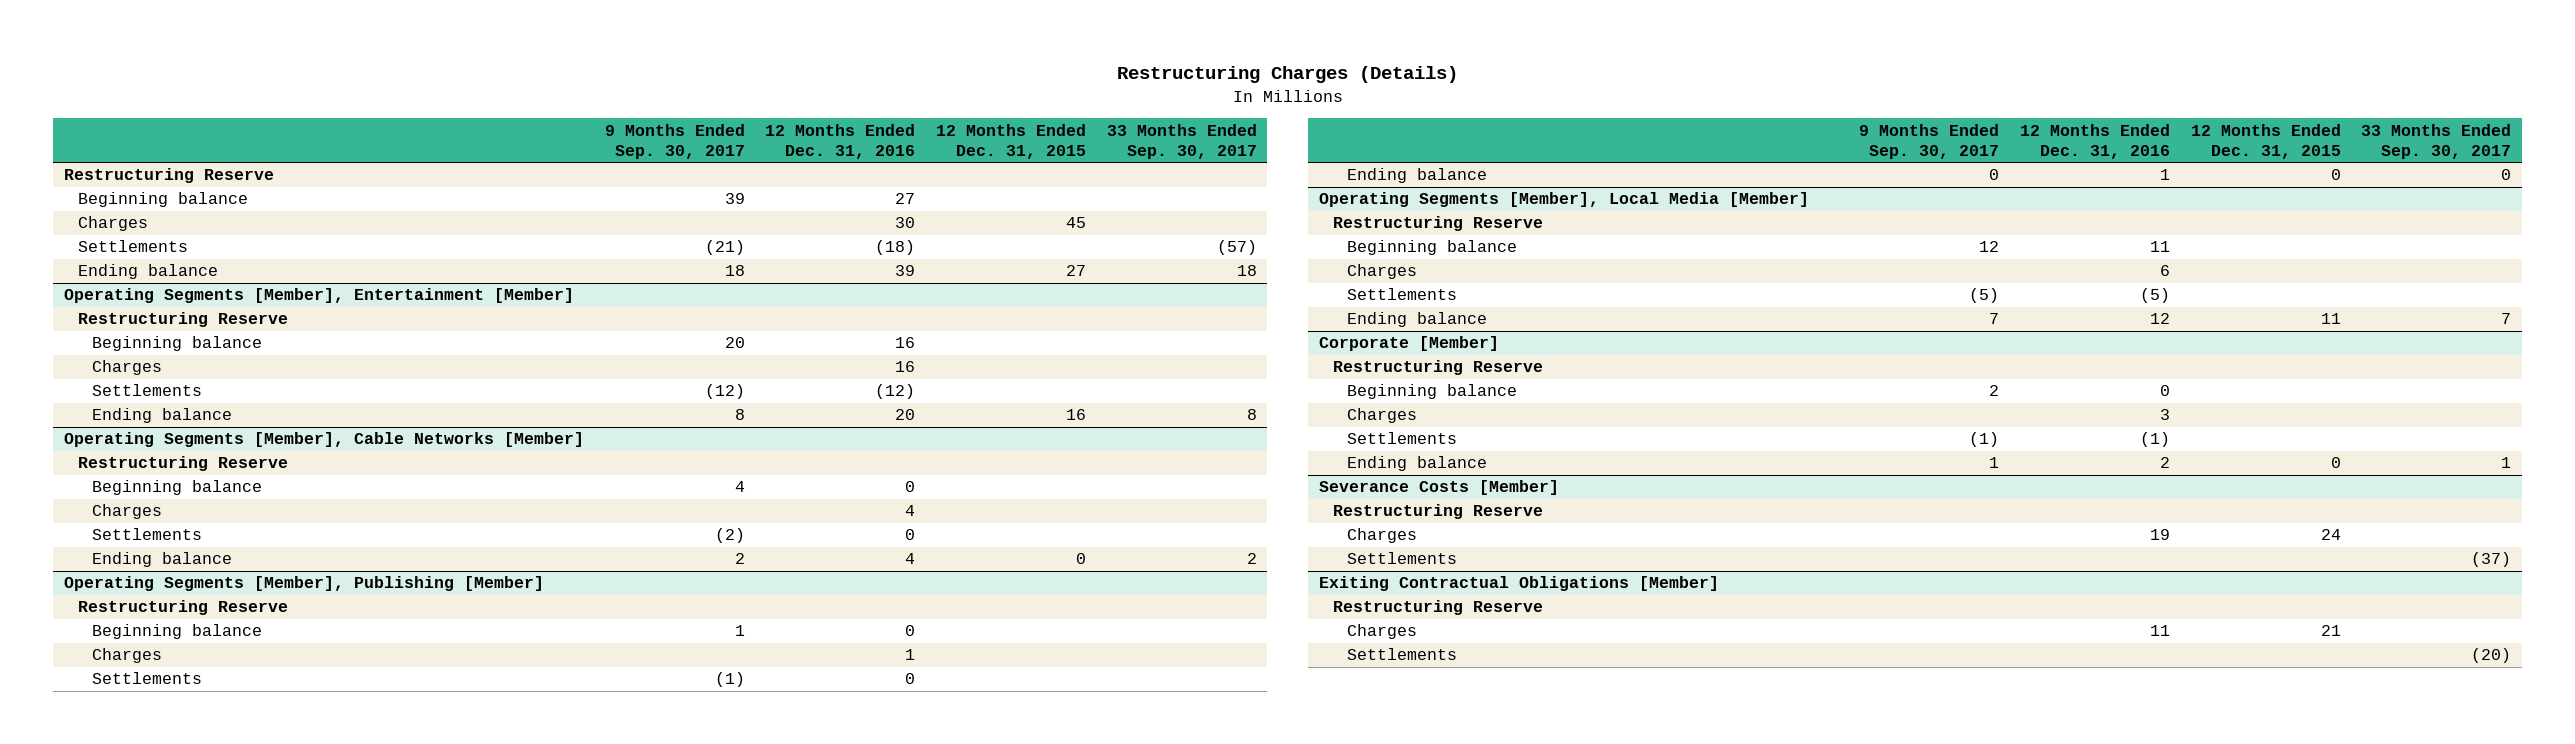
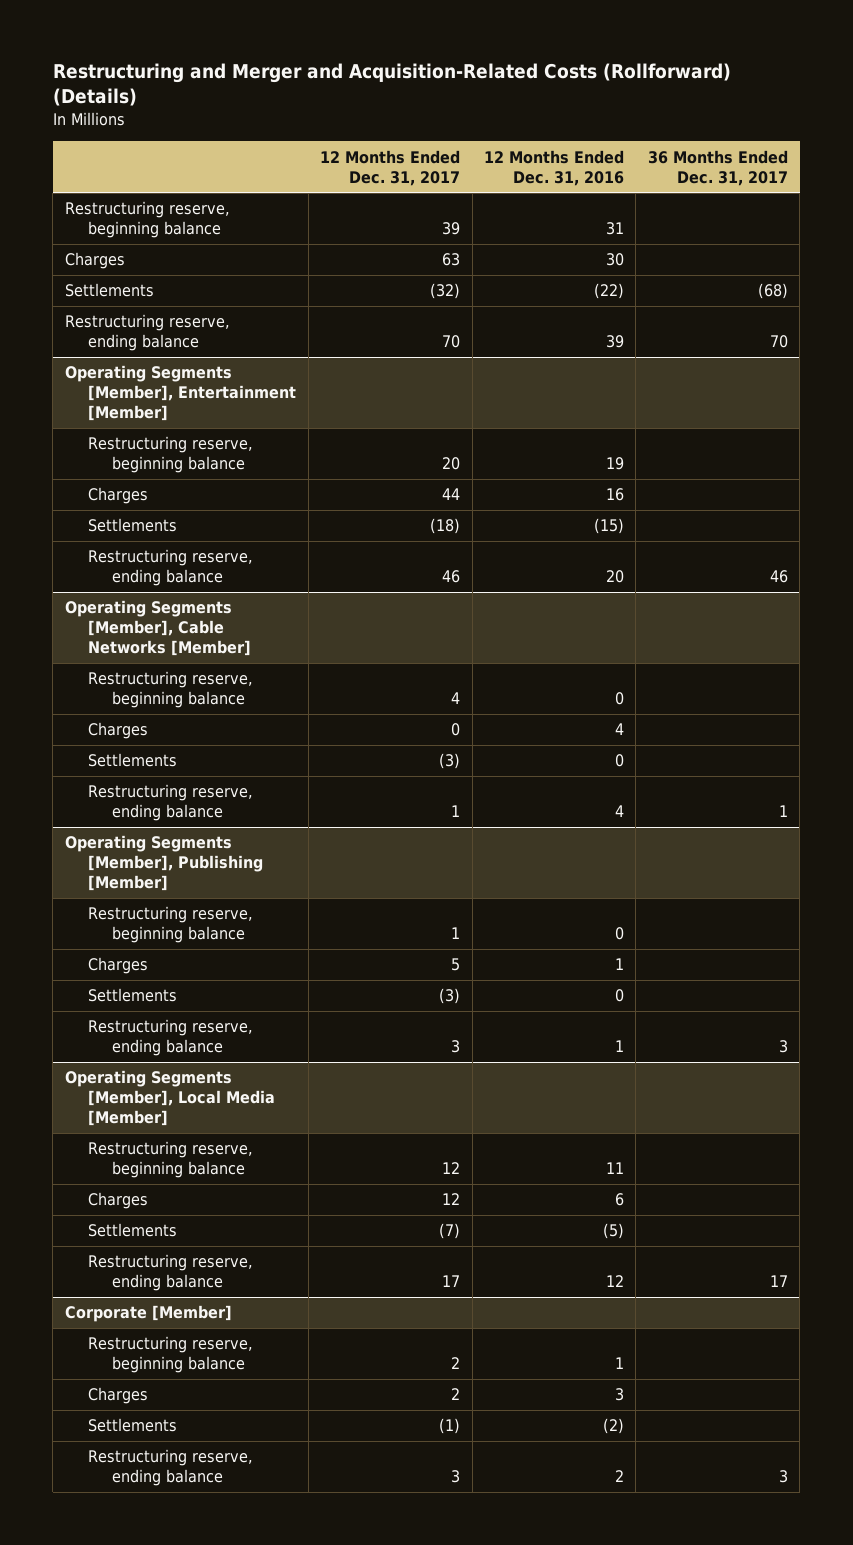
- Restructuring Charges (Details)
+ Restructuring and Merger and Acquisition-Related Costs (Rollforward) (Details)
- | 9 Months Ended Sep. 30, 2017 | 12 Months Ended Dec. 31, 2016 | 12 Months Ended Dec. 31, 2015 | 33 Months Ended Sep. 30, 2017
+ | 12 Months Ended Dec. 31, 2017 | 12 Months Ended Dec. 31, 2016 | 36 Months Ended Dec. 31, 2017
- Restructuring Reserve
- Beginning balance | 39 | 27 | |
+ Restructuring reserve, beginning balance | 39 | 31 |
- Settlements | (21) | (18) | | (57)
- Ending balance | 18 | 39 | 27 | 18
+ Settlements | (32) | (22) | (68)
+ Restructuring reserve, ending balance | 70 | 39 | 70
@ Operating Segments [Member], Entertainment [Member]
- Restructuring Reserve
- Beginning balance | 20 | 16 | |
+ Restructuring reserve, beginning balance | 20 | 19 |
- Settlements | (12) | (12) | |
- Ending balance | 8 | 20 | 16 | 8
+ Settlements | (18) | (15) |
+ Restructuring reserve, ending balance | 46 | 20 | 46
@ Operating Segments [Member], Cable Networks [Member]
- Restructuring Reserve
- Beginning balance | 4 | 0 | |
+ Restructuring reserve, beginning balance | 4 | 0 |
- Ending balance | 2 | 4 | 0 | 2
+ Restructuring reserve, ending balance | 1 | 4 | 1
@ Operating Segments [Member], Publishing [Member]
- Restructuring Reserve
- Beginning balance | 1 | 0 | |
+ Restructuring reserve, beginning balance | 1 | 0 |
- Ending balance | 0 | 1 | 0 | 0
+ Restructuring reserve, ending balance | 3 | 1 | 3
@ Operating Segments [Member], Local Media [Member]
- Restructuring Reserve
- Beginning balance | 12 | 11 | |
+ Restructuring reserve, beginning balance | 12 | 11 |
- Ending balance | 7 | 12 | 11 | 7
+ Restructuring reserve, ending balance | 17 | 12 | 17
@ Corporate [Member]
- Restructuring Reserve
- Beginning balance | 2 | 0 | |
+ Restructuring reserve, beginning balance | 2 | 1 |
- Settlements | (1) | (1) | |
- Ending balance | 1 | 2 | 0 | 1
- Severance Costs [Member]
- Restructuring Reserve
- Charges | | 19 | 24 |
- Settlements | | | | (37)
- Exiting Contractual Obligations [Member]
- Restructuring Reserve
- Charges | | 11 | 21 |
- Settlements | | | | (20)
@ Corporate [Member]
+ Settlements | (1) | (2) |
+ Restructuring reserve, ending balance | 3 | 2 | 3

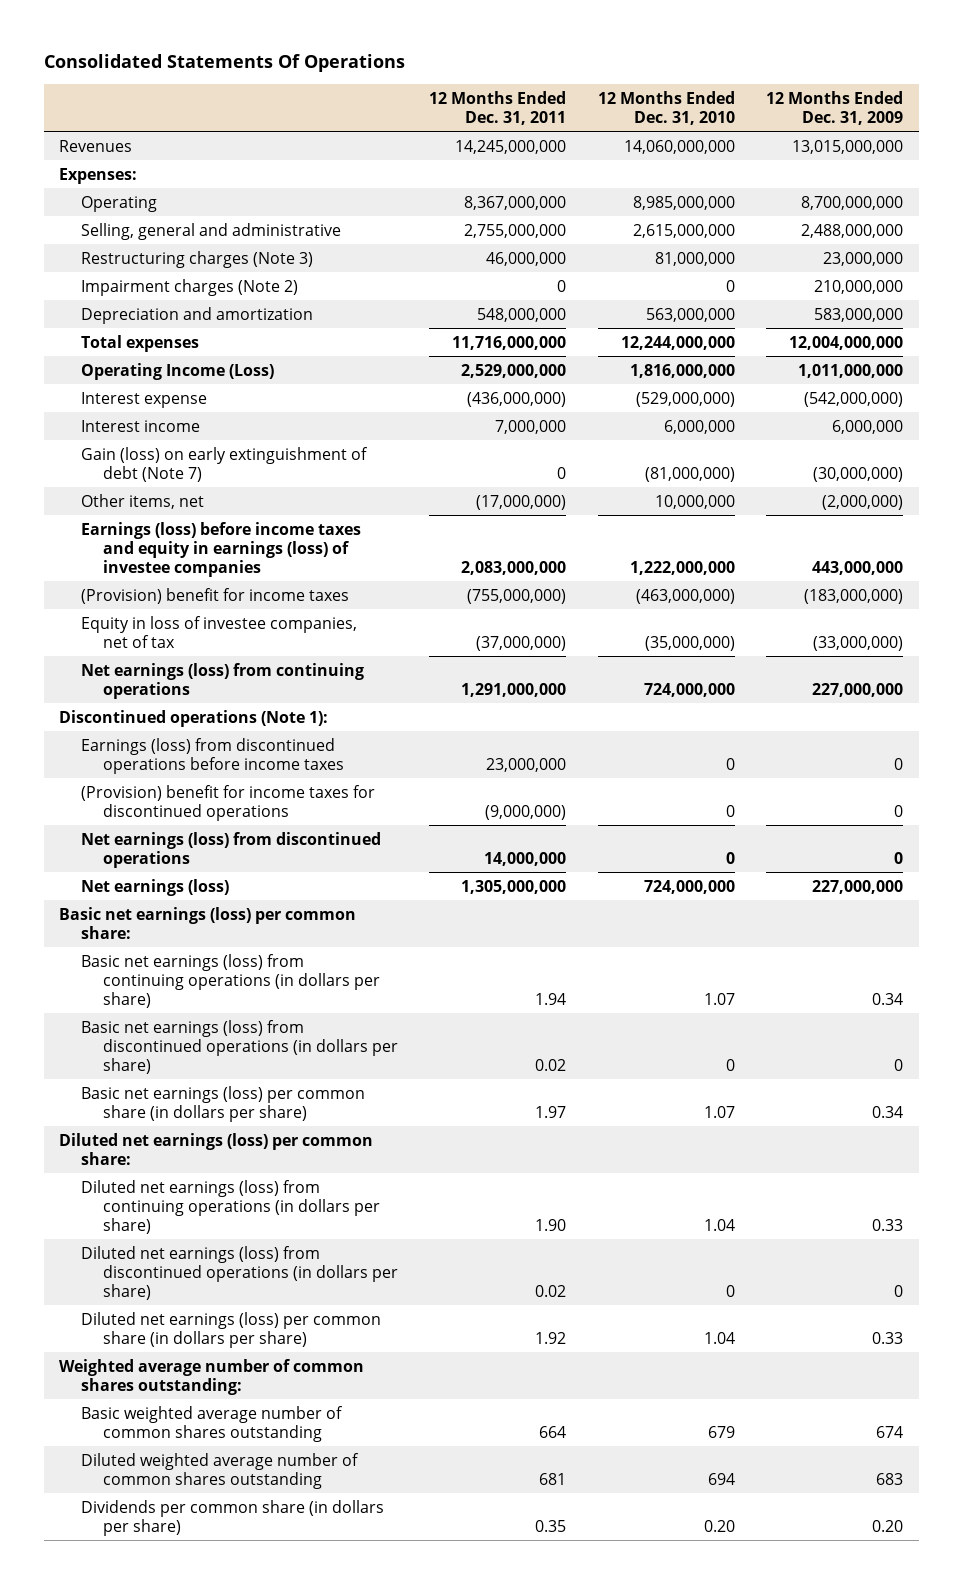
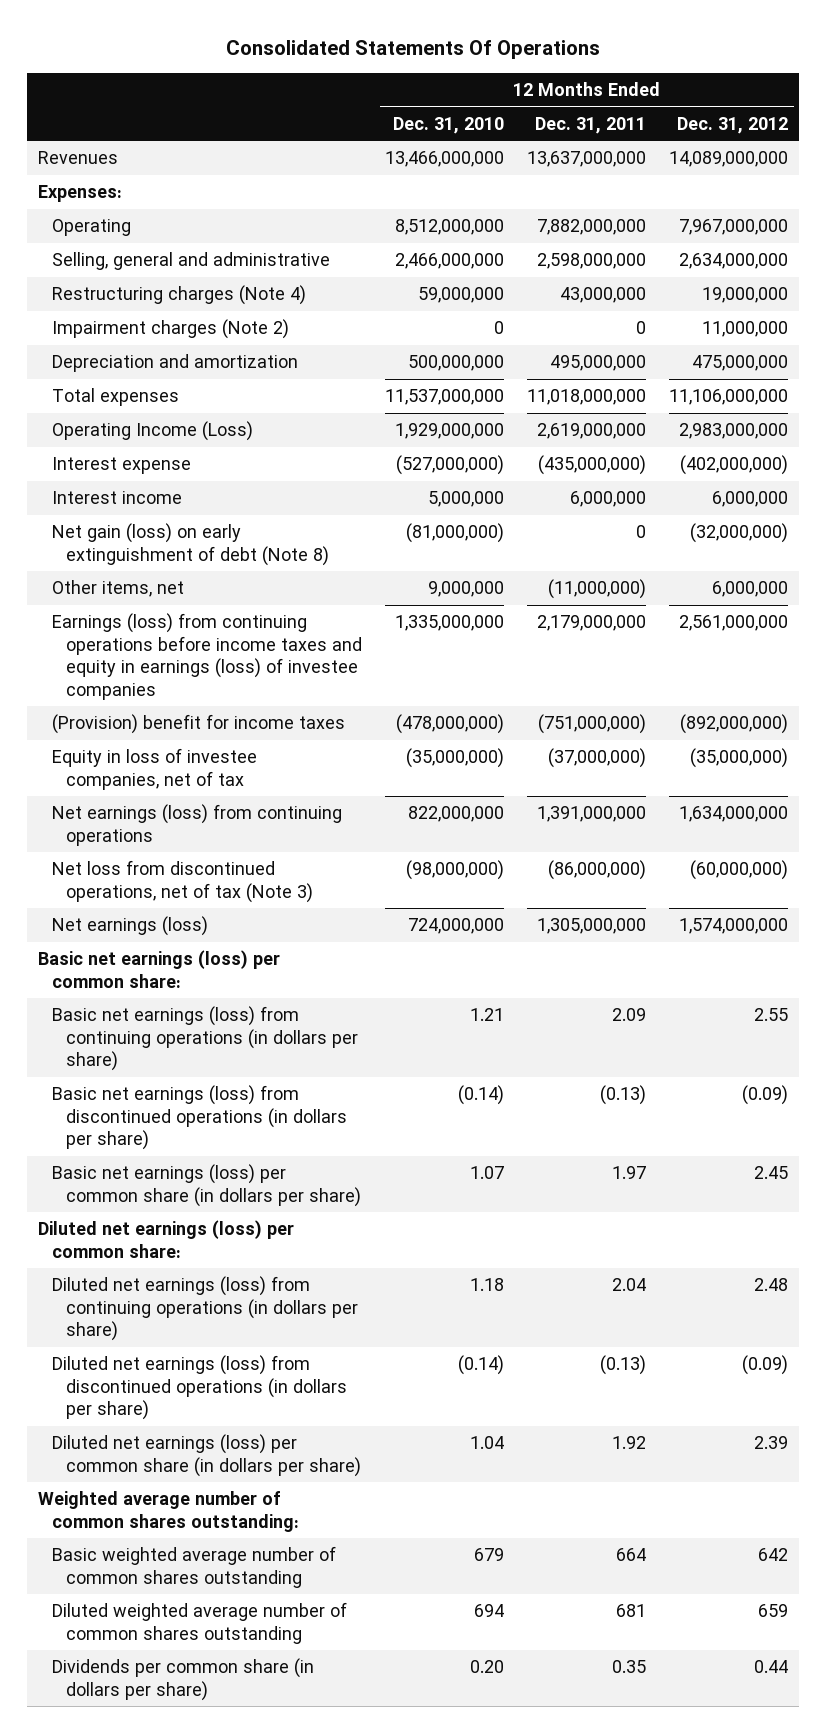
- | 12 Months Ended Dec. 31, 2011 | 12 Months Ended Dec. 31, 2010 | 12 Months Ended Dec. 31, 2009
+ | 12 Months Ended Dec. 31, 2010 | 12 Months Ended Dec. 31, 2011 | 12 Months Ended Dec. 31, 2012
- Revenues | 14,245,000,000 | 14,060,000,000 | 13,015,000,000
+ Revenues | 13,466,000,000 | 13,637,000,000 | 14,089,000,000
- Operating | 8,367,000,000 | 8,985,000,000 | 8,700,000,000
- Selling, general and administrative | 2,755,000,000 | 2,615,000,000 | 2,488,000,000
- Restructuring charges (Note 3) | 46,000,000 | 81,000,000 | 23,000,000
+ Operating | 8,512,000,000 | 7,882,000,000 | 7,967,000,000
+ Selling, general and administrative | 2,466,000,000 | 2,598,000,000 | 2,634,000,000
+ Restructuring charges (Note 4) | 59,000,000 | 43,000,000 | 19,000,000
- Depreciation and amortization | 548,000,000 | 563,000,000 | 583,000,000
- Total expenses | 11,716,000,000 | 12,244,000,000 | 12,004,000,000
- Operating Income (Loss) | 2,529,000,000 | 1,816,000,000 | 1,011,000,000
- Interest expense | (436,000,000) | (529,000,000) | (542,000,000)
- Interest income | 7,000,000 | 6,000,000 | 6,000,000
- Gain (loss) on early extinguishment of debt (Note 7) | 0 | (81,000,000) | (30,000,000)
- Other items, net | (17,000,000) | 10,000,000 | (2,000,000)
- Earnings (loss) before income taxes and equity in earnings (loss) of investee companies | 2,083,000,000 | 1,222,000,000 | 443,000,000
- (Provision) benefit for income taxes | (755,000,000) | (463,000,000) | (183,000,000)
+ Depreciation and amortization | 500,000,000 | 495,000,000 | 475,000,000
+ Total expenses | 11,537,000,000 | 11,018,000,000 | 11,106,000,000
+ Operating Income (Loss) | 1,929,000,000 | 2,619,000,000 | 2,983,000,000
+ Interest expense | (527,000,000) | (435,000,000) | (402,000,000)
+ Interest income | 5,000,000 | 6,000,000 | 6,000,000
+ Net gain (loss) on early extinguishment of debt (Note 8) | (81,000,000) | 0 | (32,000,000)
+ Other items, net | 9,000,000 | (11,000,000) | 6,000,000
+ Earnings (loss) from continuing operations before income taxes and equity in earnings (loss) of investee companies | 1,335,000,000 | 2,179,000,000 | 2,561,000,000
+ (Provision) benefit for income taxes | (478,000,000) | (751,000,000) | (892,000,000)
- Net earnings (loss) from continuing operations | 1,291,000,000 | 724,000,000 | 227,000,000
- Discontinued operations (Note 1):
- Earnings (loss) from discontinued operations before income taxes | 23,000,000 | 0 | 0
- (Provision) benefit for income taxes for discontinued operations | (9,000,000) | 0 | 0
- Net earnings (loss) from discontinued operations | 14,000,000 | 0 | 0
+ Net earnings (loss) from continuing operations | 822,000,000 | 1,391,000,000 | 1,634,000,000
+ Net loss from discontinued operations, net of tax (Note 3) | (98,000,000) | (86,000,000) | (60,000,000)
- Basic net earnings (loss) from continuing operations (in dollars per share) | 1.94 | 1.07 | 0.34
- Basic net earnings (loss) from discontinued operations (in dollars per share) | 0.02 | 0 | 0
+ Basic net earnings (loss) from continuing operations (in dollars per share) | 1.21 | 2.09 | 2.55
+ Basic net earnings (loss) from discontinued operations (in dollars per share) | (0.14) | (0.13) | (0.09)
- Diluted net earnings (loss) from continuing operations (in dollars per share) | 1.90 | 1.04 | 0.33
- Diluted net earnings (loss) from discontinued operations (in dollars per share) | 0.02 | 0 | 0
+ Diluted net earnings (loss) from continuing operations (in dollars per share) | 1.18 | 2.04 | 2.48
+ Diluted net earnings (loss) from discontinued operations (in dollars per share) | (0.14) | (0.13) | (0.09)

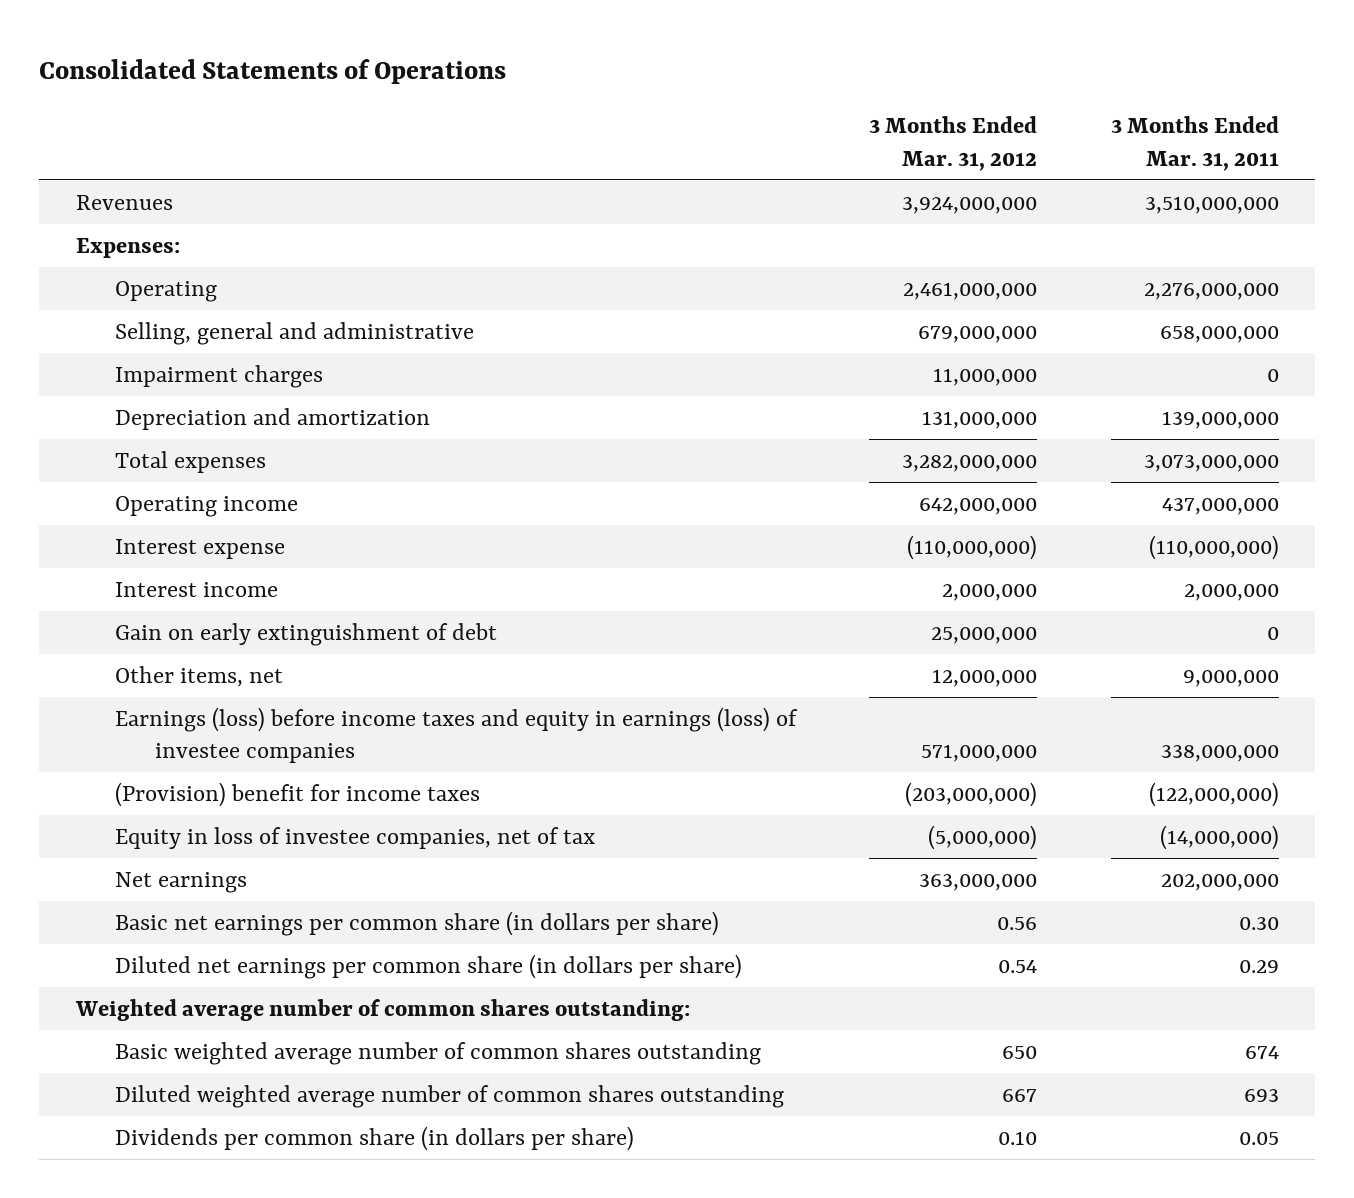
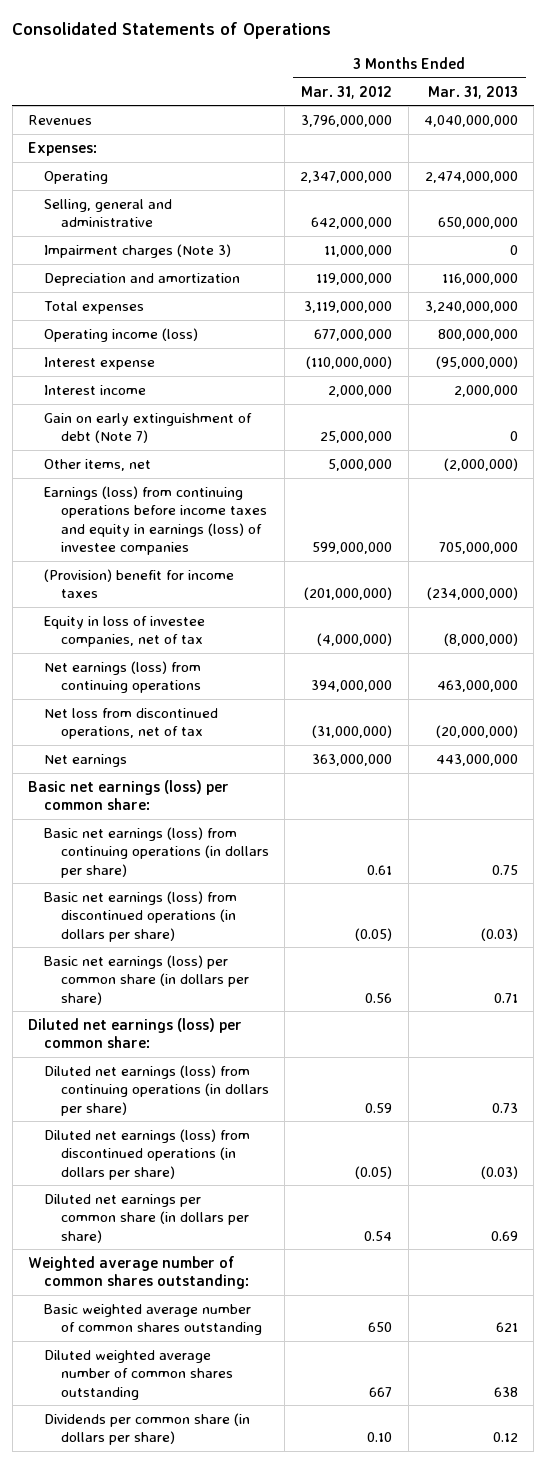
- | 3 Months Ended Mar. 31, 2012 | 3 Months Ended Mar. 31, 2011
+ | 3 Months Ended Mar. 31, 2012 | 3 Months Ended Mar. 31, 2013
- Revenues | 3,924,000,000 | 3,510,000,000
+ Revenues | 3,796,000,000 | 4,040,000,000
- Operating | 2,461,000,000 | 2,276,000,000
- Selling, general and administrative | 679,000,000 | 658,000,000
- Impairment charges | 11,000,000 | 0
- Depreciation and amortization | 131,000,000 | 139,000,000
- Total expenses | 3,282,000,000 | 3,073,000,000
- Operating income | 642,000,000 | 437,000,000
+ Operating | 2,347,000,000 | 2,474,000,000
+ Selling, general and administrative | 642,000,000 | 650,000,000
+ Impairment charges (Note 3) | 11,000,000 | 0
+ Depreciation and amortization | 119,000,000 | 116,000,000
+ Total expenses | 3,119,000,000 | 3,240,000,000
+ Operating income (loss) | 677,000,000 | 800,000,000
- Gain on early extinguishment of debt | 25,000,000 | 0
- Other items, net | 12,000,000 | 9,000,000
- Earnings (loss) before income taxes and equity in earnings (loss) of investee companies | 571,000,000 | 338,000,000
- (Provision) benefit for income taxes | (203,000,000) | (122,000,000)
- Equity in loss of investee companies, net of tax | (5,000,000) | (14,000,000)
+ Gain on early extinguishment of debt (Note 7) | 25,000,000 | 0
+ Other items, net | 5,000,000 | (2,000,000)
+ Earnings (loss) from continuing operations before income taxes and equity in earnings (loss) of investee companies | 599,000,000 | 705,000,000
+ (Provision) benefit for income taxes | (201,000,000) | (234,000,000)
+ Equity in loss of investee companies, net of tax | (4,000,000) | (8,000,000)
+ Net earnings (loss) from continuing operations | 394,000,000 | 463,000,000
+ Net loss from discontinued operations, net of tax | (31,000,000) | (20,000,000)
- Basic net earnings per common share (in dollars per share) | 0.56 | 0.30
+ Basic net earnings (loss) per common share:
+ Basic net earnings (loss) from continuing operations (in dollars per share) | 0.61 | 0.75
+ Basic net earnings (loss) from discontinued operations (in dollars per share) | (0.05) | (0.03)
+ Basic net earnings (loss) per common share (in dollars per share) | 0.56 | 0.71
+ Diluted net earnings (loss) per common share:
+ Diluted net earnings (loss) from continuing operations (in dollars per share) | 0.59 | 0.73
+ Diluted net earnings (loss) from discontinued operations (in dollars per share) | (0.05) | (0.03)

